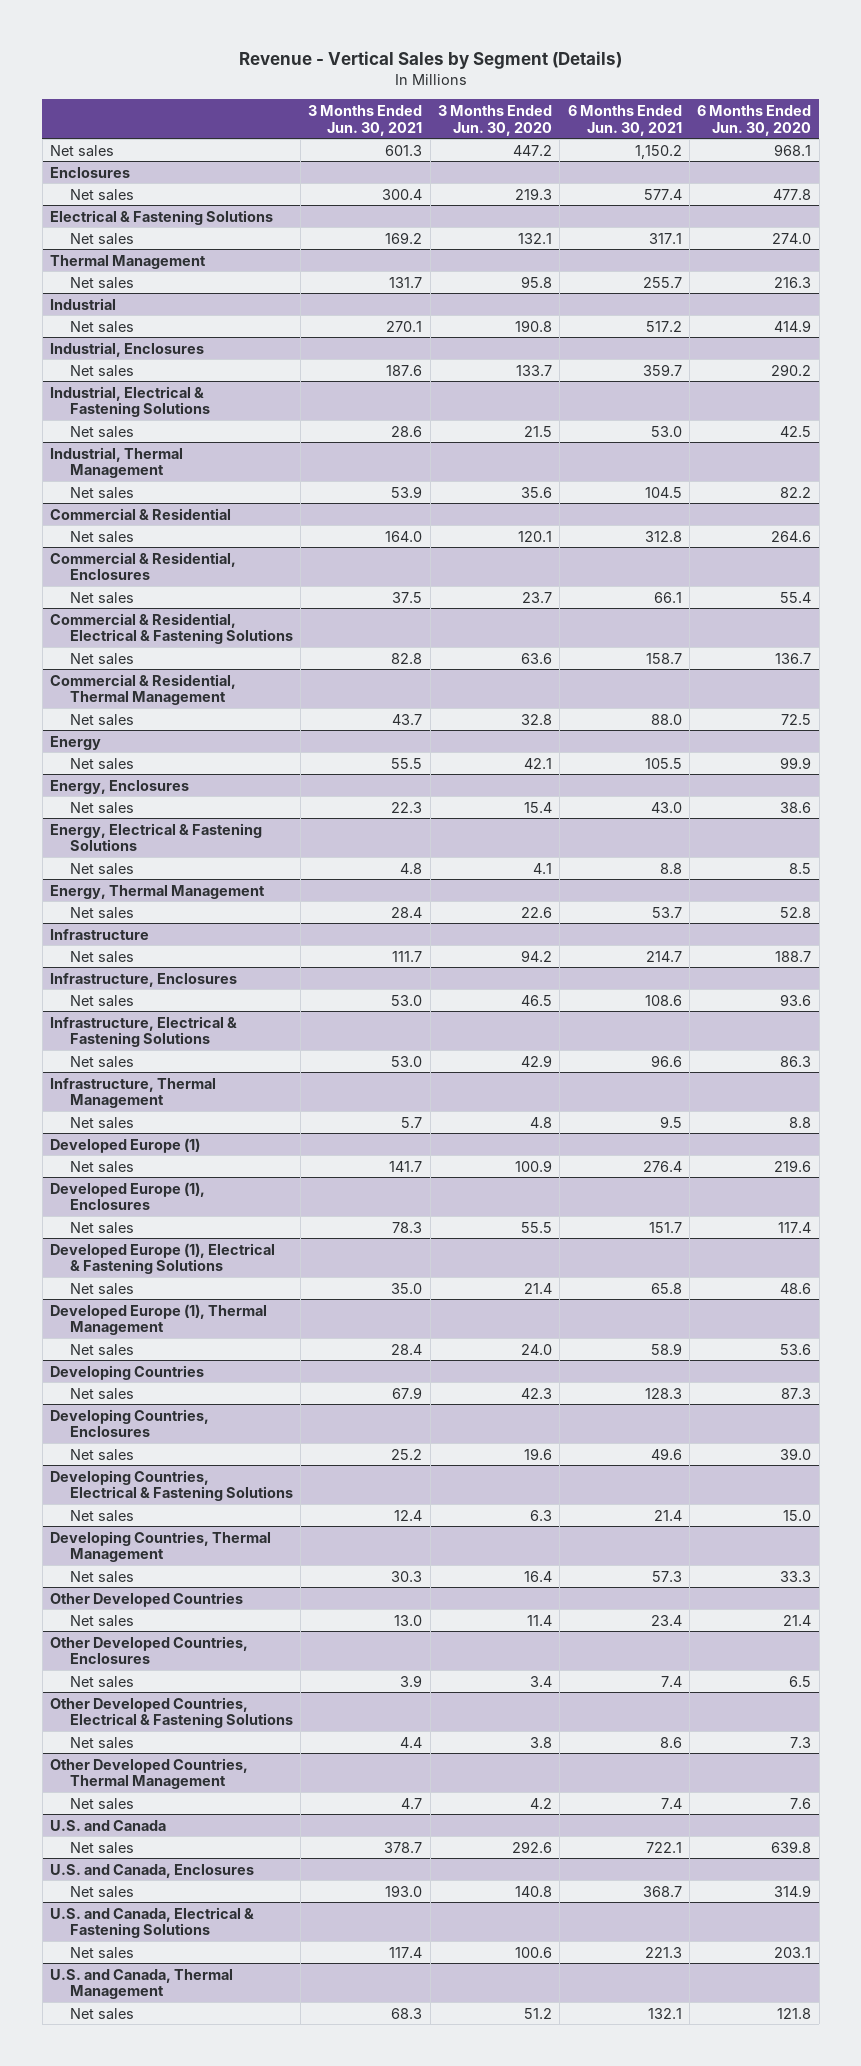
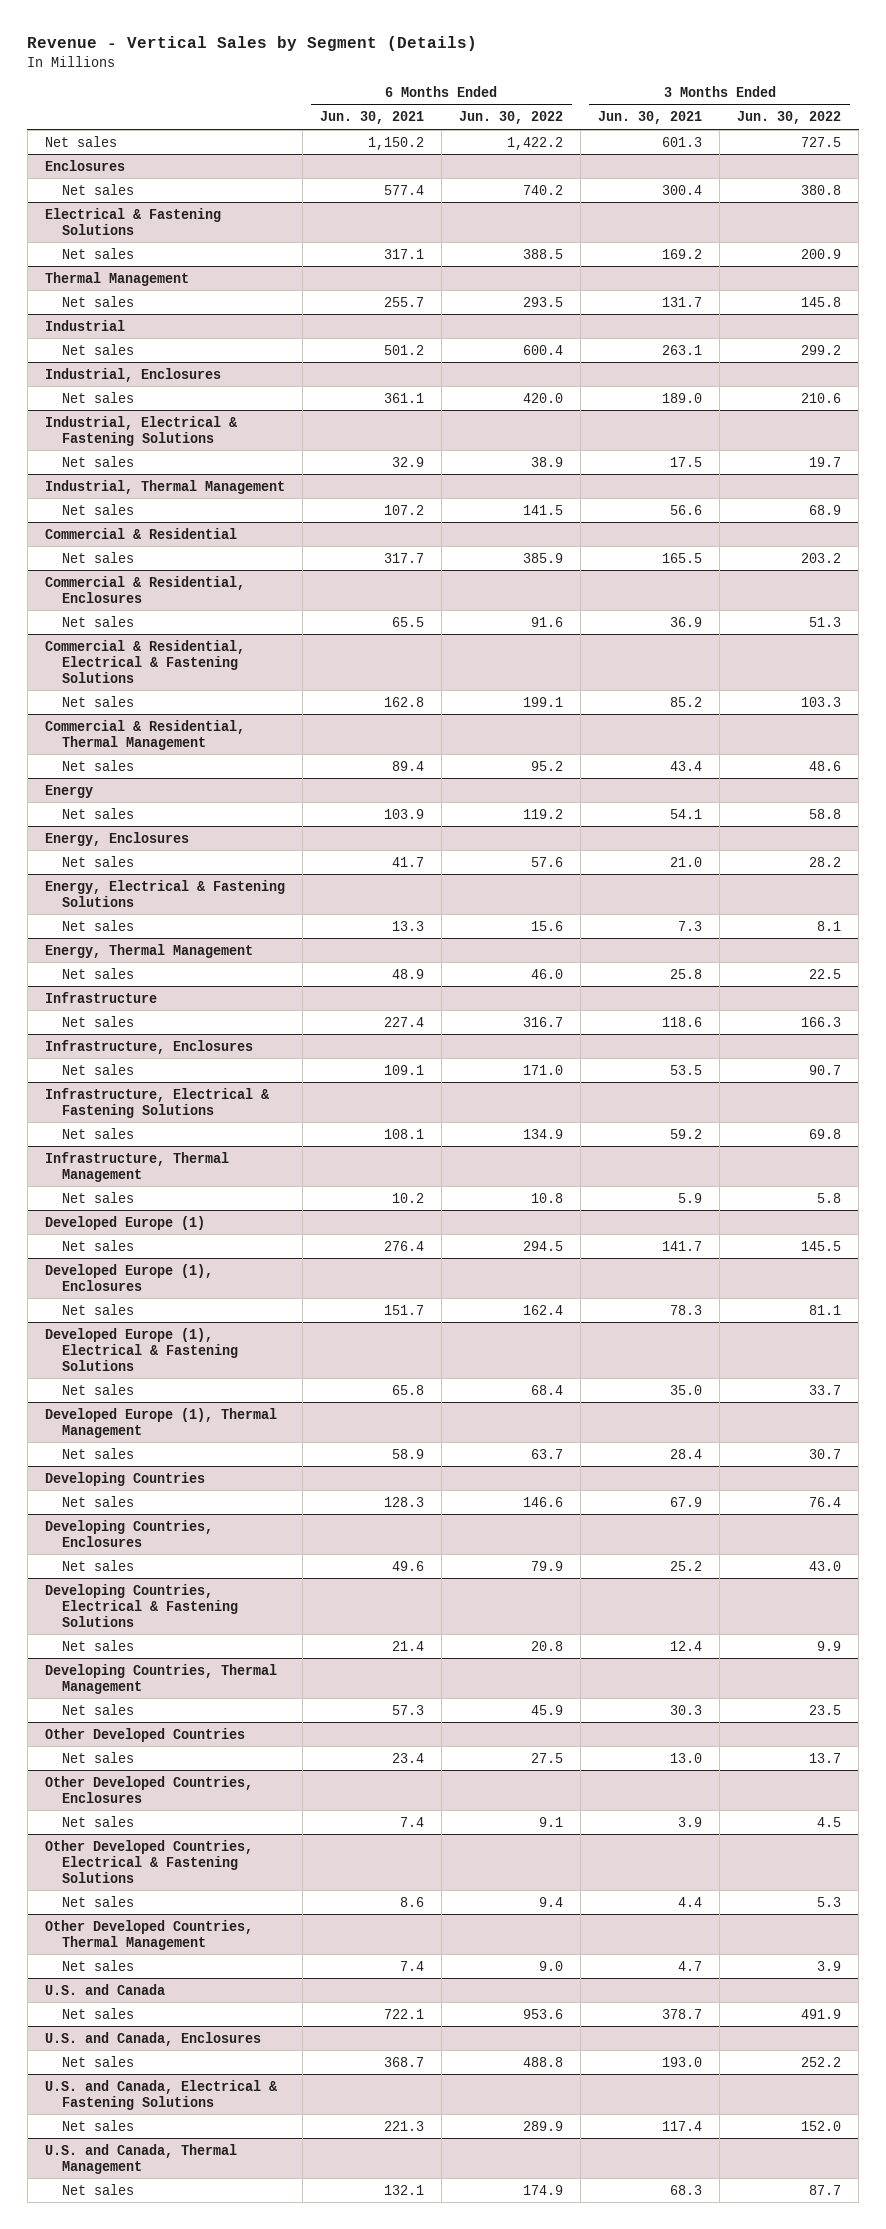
- | 3 Months Ended Jun. 30, 2021 | 3 Months Ended Jun. 30, 2020 | 6 Months Ended Jun. 30, 2021 | 6 Months Ended Jun. 30, 2020
+ | 6 Months Ended Jun. 30, 2021 | 6 Months Ended Jun. 30, 2022 | 3 Months Ended Jun. 30, 2021 | 3 Months Ended Jun. 30, 2022
@ Industrial
- Net sales | 270.1 | 190.8 | 517.2 | 414.9
+ Net sales | 501.2 | 600.4 | 263.1 | 299.2
@ Industrial, Enclosures
- Net sales | 187.6 | 133.7 | 359.7 | 290.2
+ Net sales | 361.1 | 420.0 | 189.0 | 210.6
@ Industrial, Electrical & Fastening Solutions
- Net sales | 28.6 | 21.5 | 53.0 | 42.5
+ Net sales | 32.9 | 38.9 | 17.5 | 19.7
@ Industrial, Thermal Management
- Net sales | 53.9 | 35.6 | 104.5 | 82.2
+ Net sales | 107.2 | 141.5 | 56.6 | 68.9
@ Commercial & Residential
- Net sales | 164.0 | 120.1 | 312.8 | 264.6
+ Net sales | 317.7 | 385.9 | 165.5 | 203.2
@ Commercial & Residential, Enclosures
- Net sales | 37.5 | 23.7 | 66.1 | 55.4
+ Net sales | 65.5 | 91.6 | 36.9 | 51.3
@ Commercial & Residential, Electrical & Fastening Solutions
- Net sales | 82.8 | 63.6 | 158.7 | 136.7
+ Net sales | 162.8 | 199.1 | 85.2 | 103.3
@ Commercial & Residential, Thermal Management
- Net sales | 43.7 | 32.8 | 88.0 | 72.5
+ Net sales | 89.4 | 95.2 | 43.4 | 48.6
@ Energy
- Net sales | 55.5 | 42.1 | 105.5 | 99.9
+ Net sales | 103.9 | 119.2 | 54.1 | 58.8
@ Energy, Enclosures
- Net sales | 22.3 | 15.4 | 43.0 | 38.6
+ Net sales | 41.7 | 57.6 | 21.0 | 28.2
@ Energy, Electrical & Fastening Solutions
- Net sales | 4.8 | 4.1 | 8.8 | 8.5
+ Net sales | 13.3 | 15.6 | 7.3 | 8.1
@ Energy, Thermal Management
- Net sales | 28.4 | 22.6 | 53.7 | 52.8
+ Net sales | 48.9 | 46.0 | 25.8 | 22.5
@ Infrastructure
- Net sales | 111.7 | 94.2 | 214.7 | 188.7
+ Net sales | 227.4 | 316.7 | 118.6 | 166.3
@ Infrastructure, Enclosures
- Net sales | 53.0 | 46.5 | 108.6 | 93.6
+ Net sales | 109.1 | 171.0 | 53.5 | 90.7
@ Infrastructure, Electrical & Fastening Solutions
- Net sales | 53.0 | 42.9 | 96.6 | 86.3
+ Net sales | 108.1 | 134.9 | 59.2 | 69.8
@ Infrastructure, Thermal Management
- Net sales | 5.7 | 4.8 | 9.5 | 8.8
+ Net sales | 10.2 | 10.8 | 5.9 | 5.8

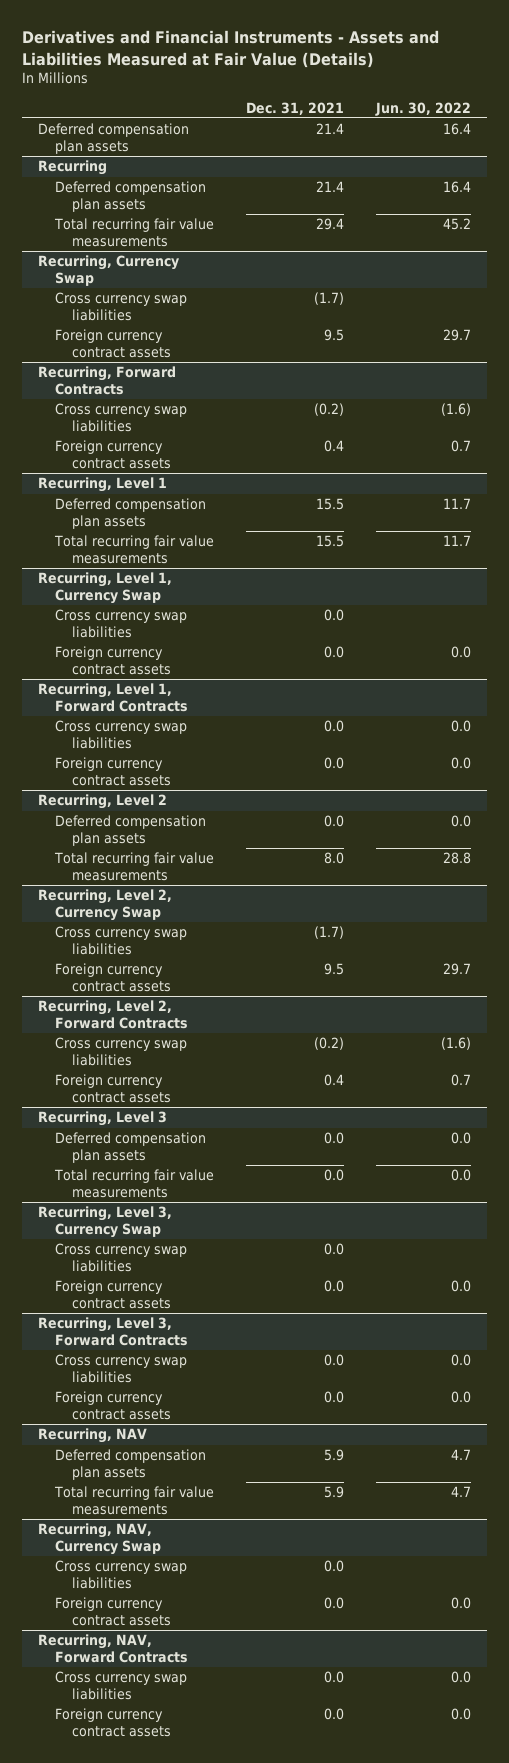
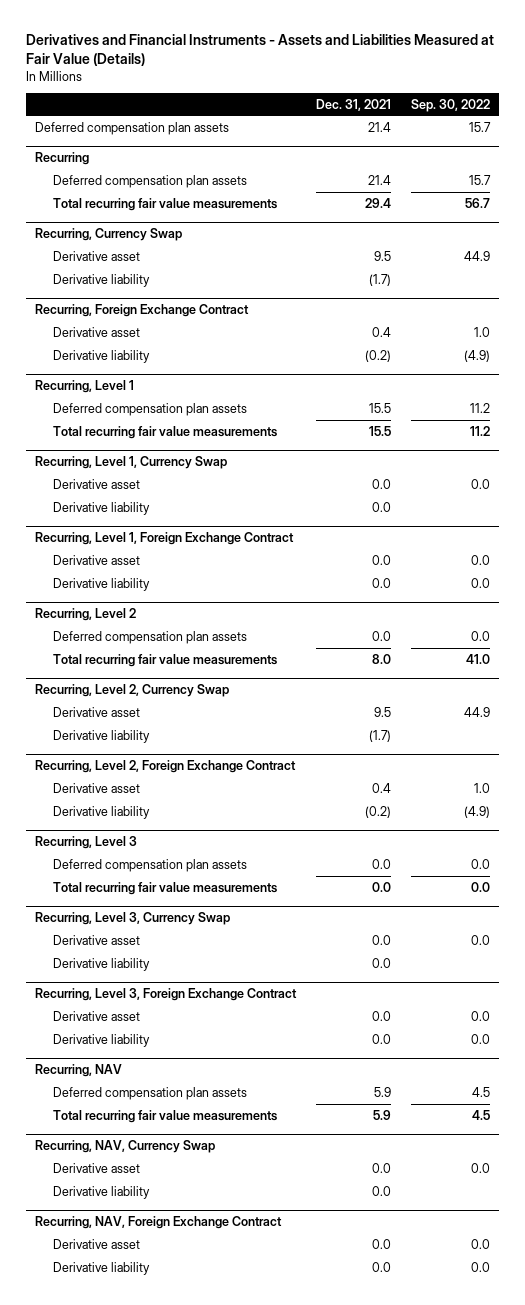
- | Dec. 31, 2021 | Jun. 30, 2022
+ | Dec. 31, 2021 | Sep. 30, 2022
@ Recurring, Currency Swap
- Cross currency swap liabilities | (1.7) |
- Foreign currency contract assets | 9.5 | 29.7
- Recurring, Forward Contracts
- Cross currency swap liabilities | (0.2) | (1.6)
- Foreign currency contract assets | 0.4 | 0.7
@ Recurring, Currency Swap
+ Derivative asset | 9.5 | 44.9
+ Derivative liability | (1.7) |
+ Recurring, Foreign Exchange Contract
+ Derivative asset | 0.4 | 1.0
+ Derivative liability | (0.2) | (4.9)
@ Recurring, Level 1, Currency Swap
- Cross currency swap liabilities | 0.0 |
- Foreign currency contract assets | 0.0 | 0.0
- Recurring, Level 1, Forward Contracts
- Cross currency swap liabilities | 0.0 | 0.0
- Foreign currency contract assets | 0.0 | 0.0
@ Recurring, Level 1, Currency Swap
+ Derivative asset | 0.0 | 0.0
+ Derivative liability | 0.0 |
+ Recurring, Level 1, Foreign Exchange Contract
+ Derivative asset | 0.0 | 0.0
+ Derivative liability | 0.0 | 0.0
@ Recurring, Level 2, Currency Swap
- Cross currency swap liabilities | (1.7) |
- Foreign currency contract assets | 9.5 | 29.7
- Recurring, Level 2, Forward Contracts
- Cross currency swap liabilities | (0.2) | (1.6)
- Foreign currency contract assets | 0.4 | 0.7
@ Recurring, Level 2, Currency Swap
+ Derivative asset | 9.5 | 44.9
+ Derivative liability | (1.7) |
+ Recurring, Level 2, Foreign Exchange Contract
+ Derivative asset | 0.4 | 1.0
+ Derivative liability | (0.2) | (4.9)
@ Recurring, Level 3, Currency Swap
- Cross currency swap liabilities | 0.0 |
- Foreign currency contract assets | 0.0 | 0.0
- Recurring, Level 3, Forward Contracts
- Cross currency swap liabilities | 0.0 | 0.0
- Foreign currency contract assets | 0.0 | 0.0
@ Recurring, Level 3, Currency Swap
+ Derivative asset | 0.0 | 0.0
+ Derivative liability | 0.0 |
+ Recurring, Level 3, Foreign Exchange Contract
+ Derivative asset | 0.0 | 0.0
+ Derivative liability | 0.0 | 0.0
@ Recurring, NAV, Currency Swap
- Cross currency swap liabilities | 0.0 |
- Foreign currency contract assets | 0.0 | 0.0
- Recurring, NAV, Forward Contracts
- Cross currency swap liabilities | 0.0 | 0.0
- Foreign currency contract assets | 0.0 | 0.0
@ Recurring, NAV, Currency Swap
+ Derivative asset | 0.0 | 0.0
+ Derivative liability | 0.0 |
+ Recurring, NAV, Foreign Exchange Contract
+ Derivative asset | 0.0 | 0.0
+ Derivative liability | 0.0 | 0.0

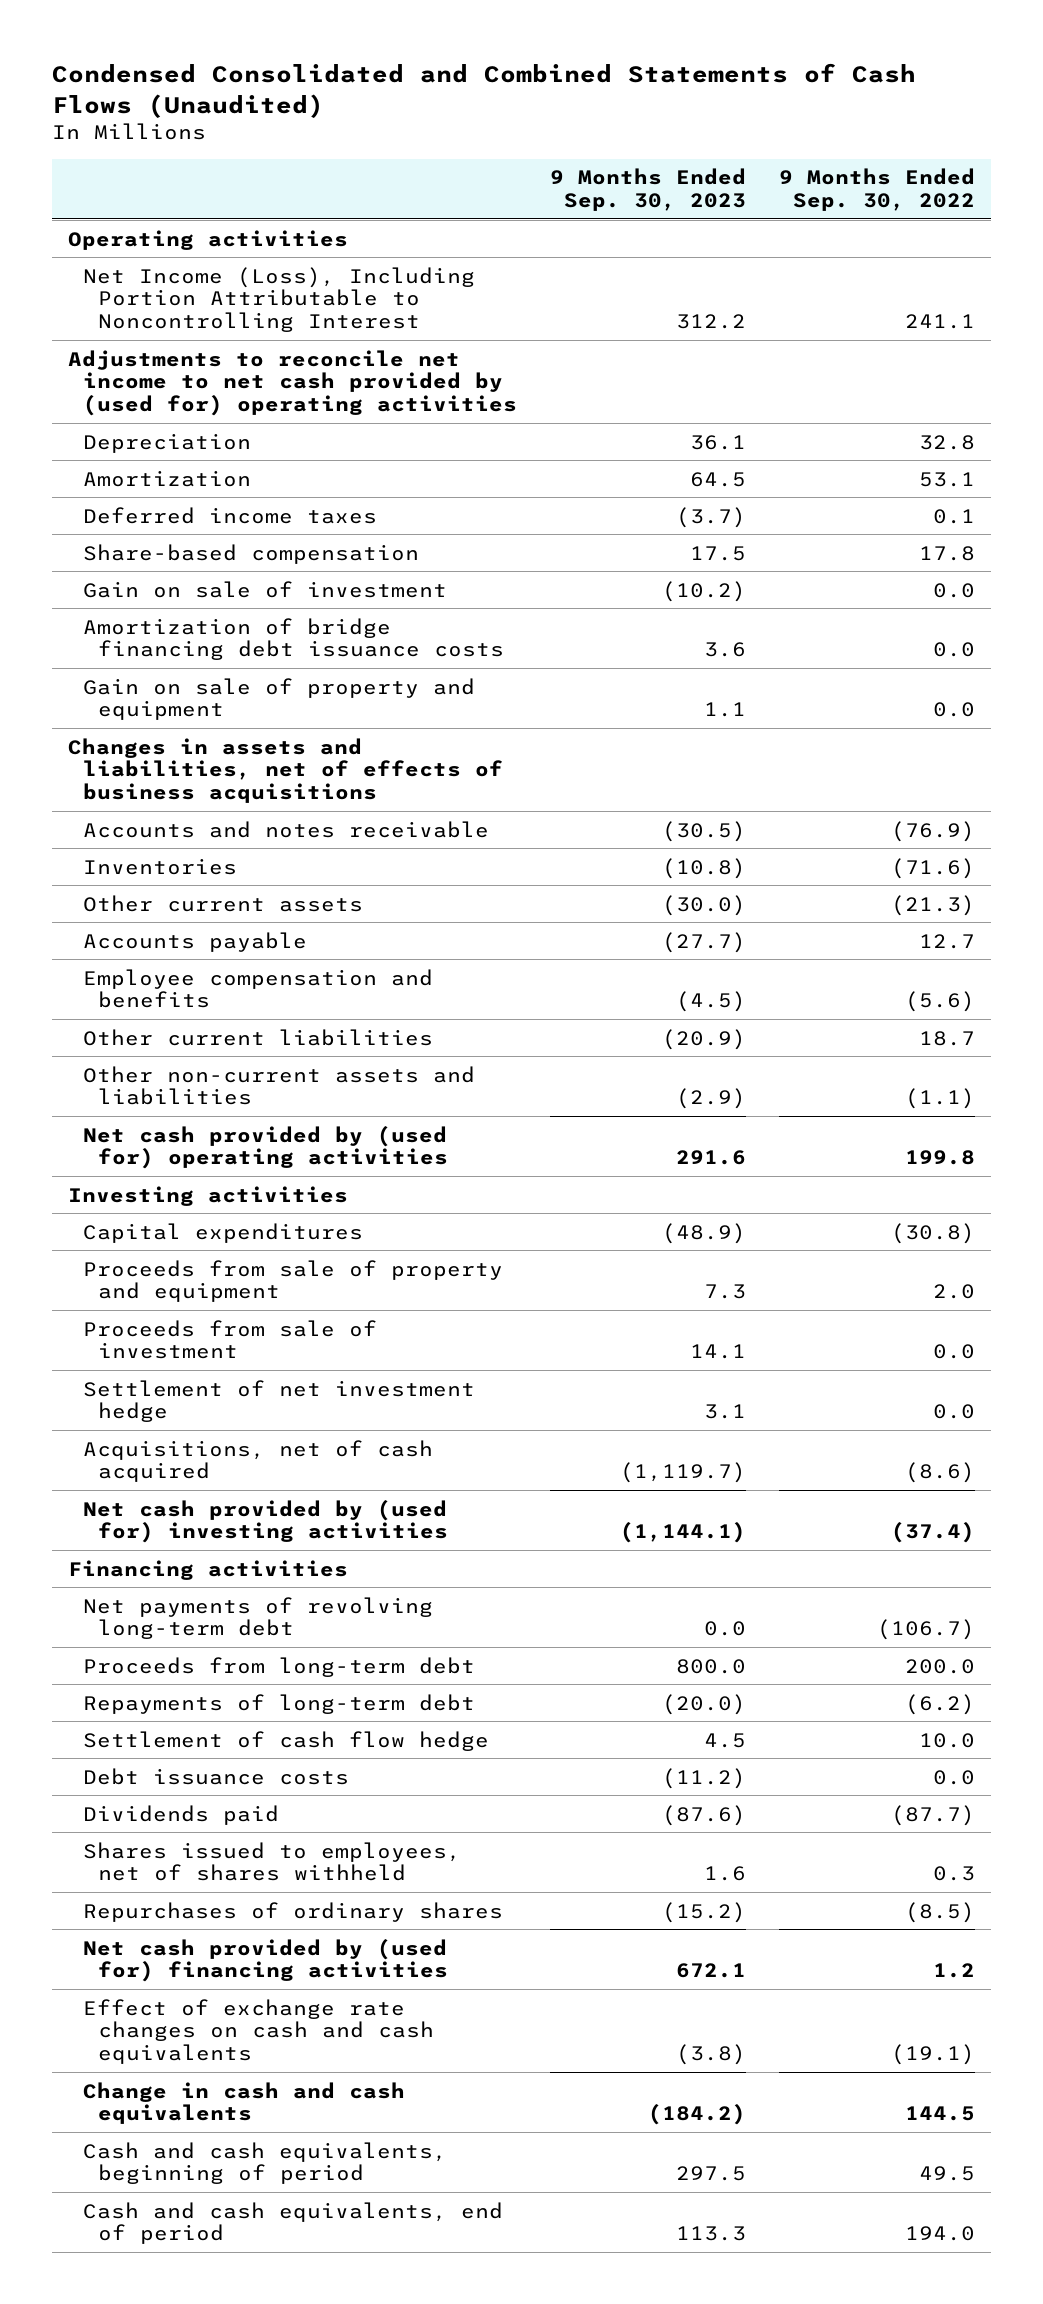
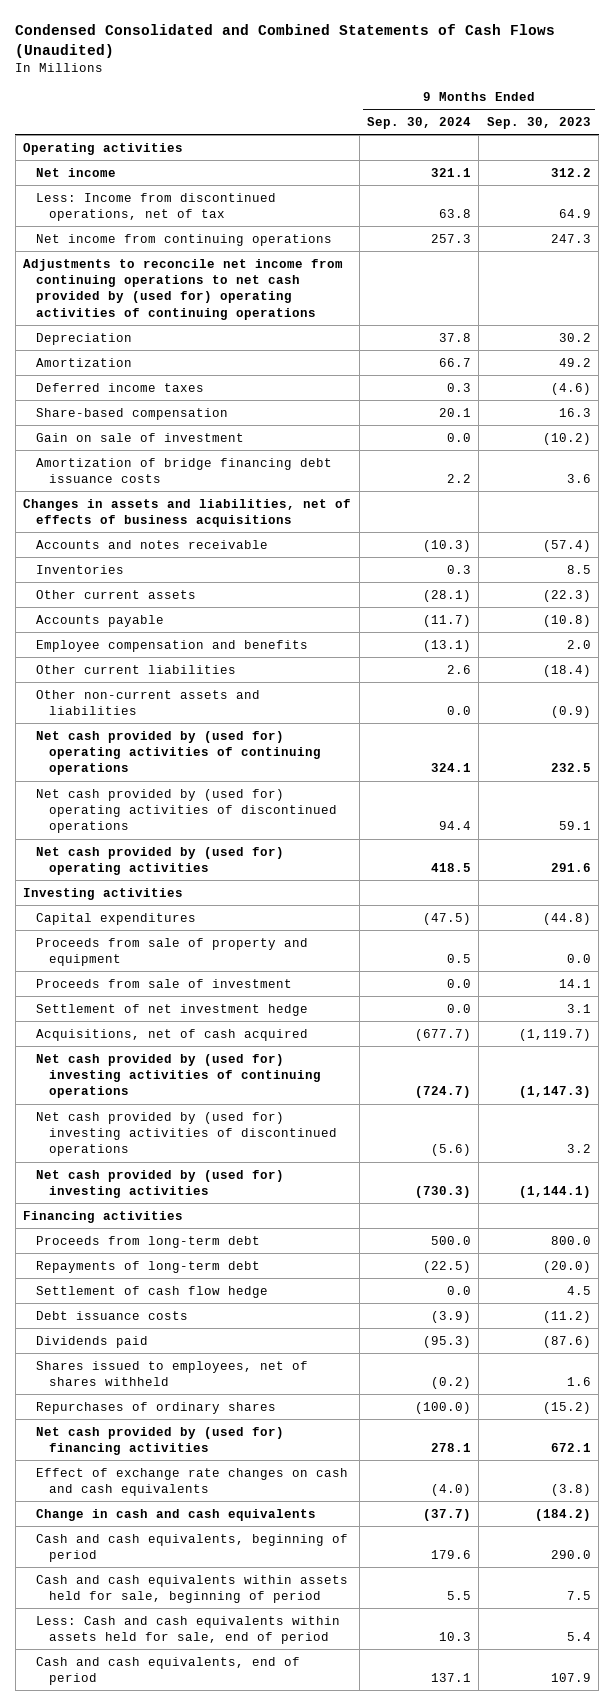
- | 9 Months Ended Sep. 30, 2023 | 9 Months Ended Sep. 30, 2022
+ | 9 Months Ended Sep. 30, 2024 | 9 Months Ended Sep. 30, 2023
- Net Income (Loss), Including Portion Attributable to Noncontrolling Interest | 312.2 | 241.1
- Adjustments to reconcile net income to net cash provided by (used for) operating activities
- Depreciation | 36.1 | 32.8
- Amortization | 64.5 | 53.1
- Deferred income taxes | (3.7) | 0.1
- Share-based compensation | 17.5 | 17.8
+ Net income | 321.1 | 312.2
+ Less: Income from discontinued operations, net of tax | 63.8 | 64.9
+ Net income from continuing operations | 257.3 | 247.3
+ Adjustments to reconcile net income from continuing operations to net cash provided by (used for) operating activities of continuing operations
+ Depreciation | 37.8 | 30.2
+ Amortization | 66.7 | 49.2
+ Deferred income taxes | 0.3 | (4.6)
+ Share-based compensation | 20.1 | 16.3
- Gain on sale of property and equipment | 1.1 | 0.0
- Accounts and notes receivable | (30.5) | (76.9)
- Inventories | (10.8) | (71.6)
- Other current assets | (30.0) | (21.3)
- Accounts payable | (27.7) | 12.7
- Employee compensation and benefits | (4.5) | (5.6)
- Other current liabilities | (20.9) | 18.7
- Other non-current assets and liabilities | (2.9) | (1.1)
+ Accounts and notes receivable | (10.3) | (57.4)
+ Inventories | 0.3 | 8.5
+ Other current assets | (28.1) | (22.3)
+ Accounts payable | (11.7) | (10.8)
+ Employee compensation and benefits | (13.1) | 2.0
+ Other current liabilities | 2.6 | (18.4)
+ Other non-current assets and liabilities | 0.0 | (0.9)
+ Net cash provided by (used for) operating activities of continuing operations | 324.1 | 232.5
+ Net cash provided by (used for) operating activities of discontinued operations | 94.4 | 59.1
- Capital expenditures | (48.9) | (30.8)
- Proceeds from sale of property and equipment | 7.3 | 2.0
+ Capital expenditures | (47.5) | (44.8)
+ Proceeds from sale of property and equipment | 0.5 | 0.0
+ Net cash provided by (used for) investing activities of continuing operations | (724.7) | (1,147.3)
+ Net cash provided by (used for) investing activities of discontinued operations | (5.6) | 3.2
- Net payments of revolving long-term debt | 0.0 | (106.7)
- Cash and cash equivalents, beginning of period | 297.5 | 49.5
- Cash and cash equivalents, end of period | 113.3 | 194.0
+ Cash and cash equivalents, beginning of period | 179.6 | 290.0
+ Cash and cash equivalents within assets held for sale, beginning of period | 5.5 | 7.5
+ Less: Cash and cash equivalents within assets held for sale, end of period | 10.3 | 5.4
+ Cash and cash equivalents, end of period | 137.1 | 107.9

